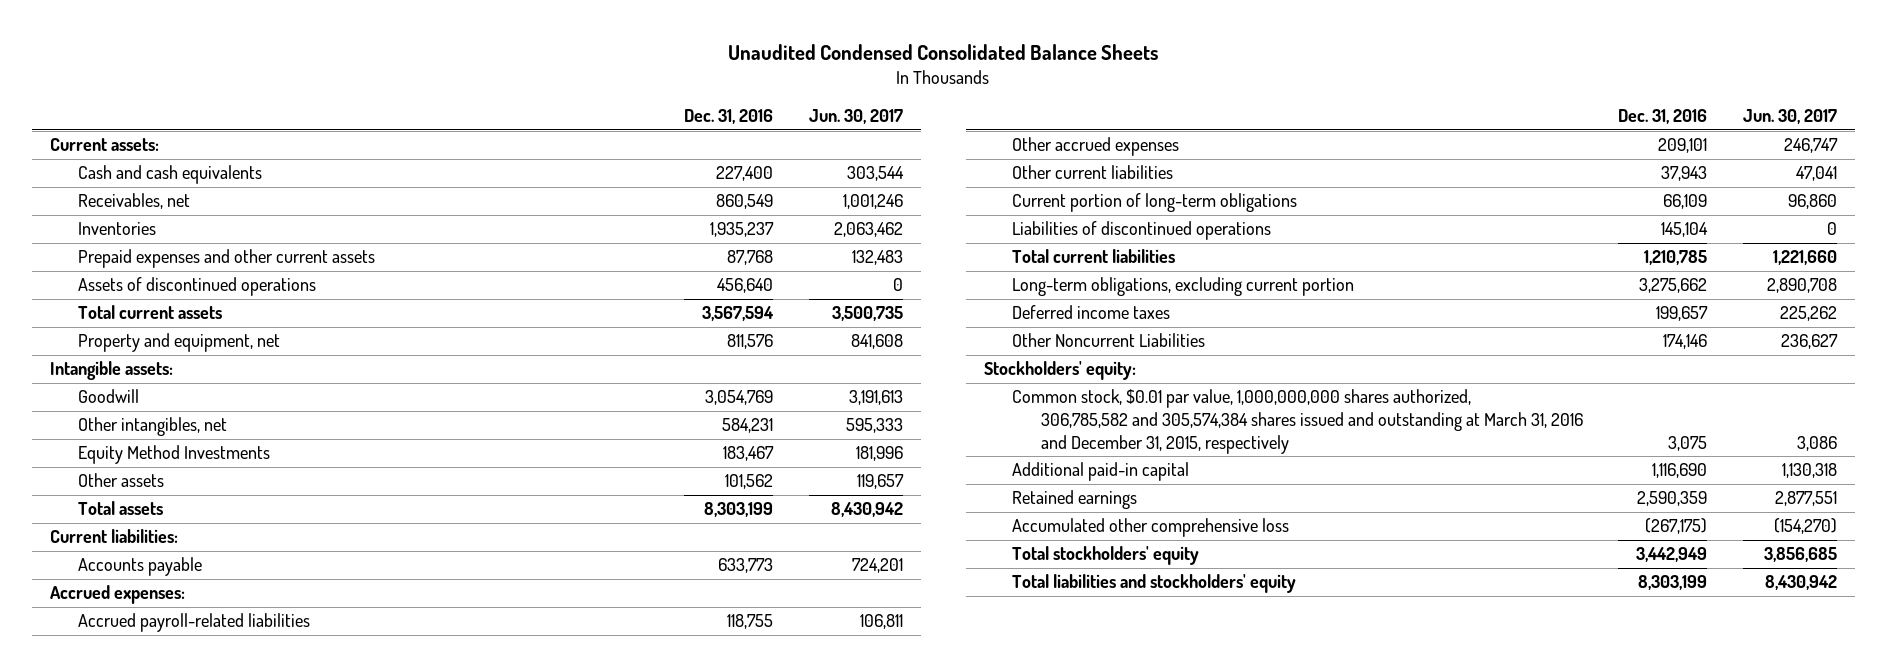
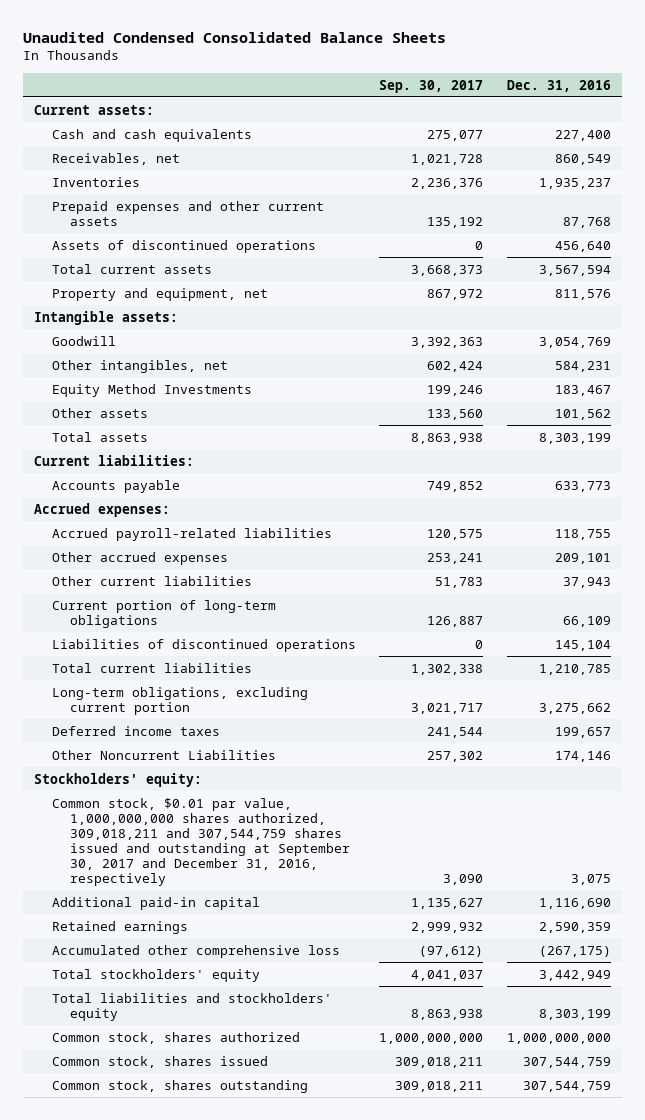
- | Dec. 31, 2016 | Jun. 30, 2017
+ | Sep. 30, 2017 | Dec. 31, 2016
- Common stock, $0.01 par value, 1,000,000,000 shares authorized, 306,785,582 and 305,574,384 shares issued and outstanding at March 31, 2016 and December 31, 2015, respectively | 3,075 | 3,086
+ Common stock, $0.01 par value, 1,000,000,000 shares authorized, 309,018,211 and 307,544,759 shares issued and outstanding at September 30, 2017 and December 31, 2016, respectively | 3,090 | 3,075
+ Common stock, shares authorized | 1,000,000,000 | 1,000,000,000
+ Common stock, shares issued | 309,018,211 | 307,544,759
+ Common stock, shares outstanding | 309,018,211 | 307,544,759

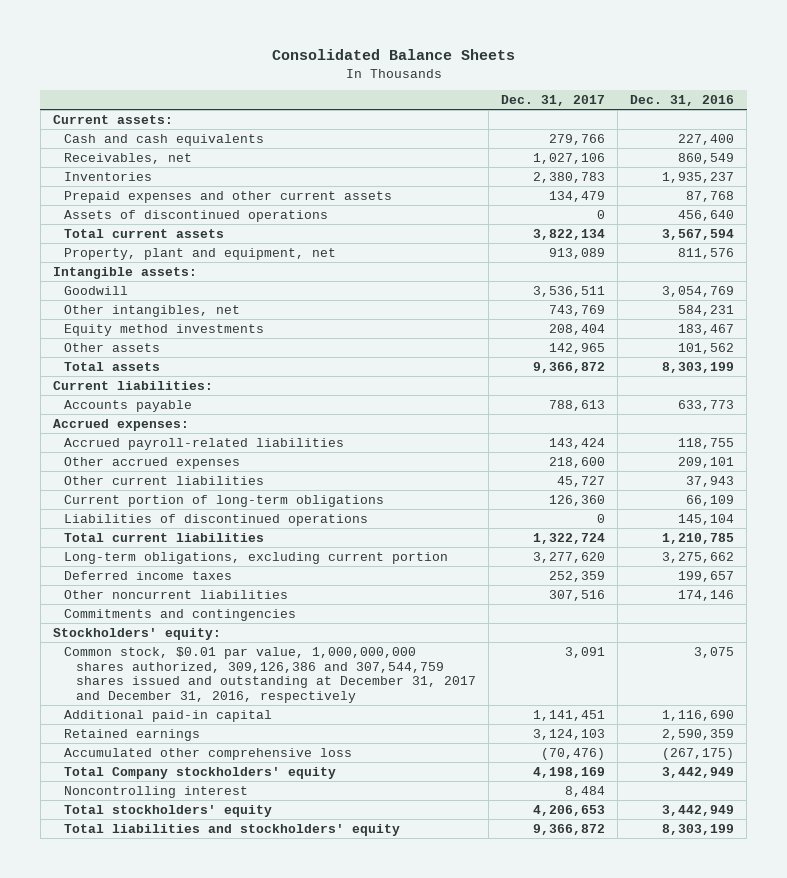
- Unaudited Condensed Consolidated Balance Sheets
+ Consolidated Balance Sheets
- | Sep. 30, 2017 | Dec. 31, 2016
+ | Dec. 31, 2017 | Dec. 31, 2016
- Property and equipment, net | 867,972 | 811,576
+ Property, plant and equipment, net | 913,089 | 811,576
- Equity Method Investments | 199,246 | 183,467
+ Equity method investments | 208,404 | 183,467
- Other Noncurrent Liabilities | 257,302 | 174,146
+ Other noncurrent liabilities | 307,516 | 174,146
+ Commitments and contingencies
- Common stock, $0.01 par value, 1,000,000,000 shares authorized, 309,018,211 and 307,544,759 shares issued and outstanding at September 30, 2017 and December 31, 2016, respectively | 3,090 | 3,075
+ Common stock, $0.01 par value, 1,000,000,000 shares authorized, 309,126,386 and 307,544,759 shares issued and outstanding at December 31, 2017 and December 31, 2016, respectively | 3,091 | 3,075
+ Total Company stockholders' equity | 4,198,169 | 3,442,949
+ Noncontrolling interest | 8,484 |
- Common stock, shares authorized | 1,000,000,000 | 1,000,000,000
- Common stock, shares issued | 309,018,211 | 307,544,759
- Common stock, shares outstanding | 309,018,211 | 307,544,759

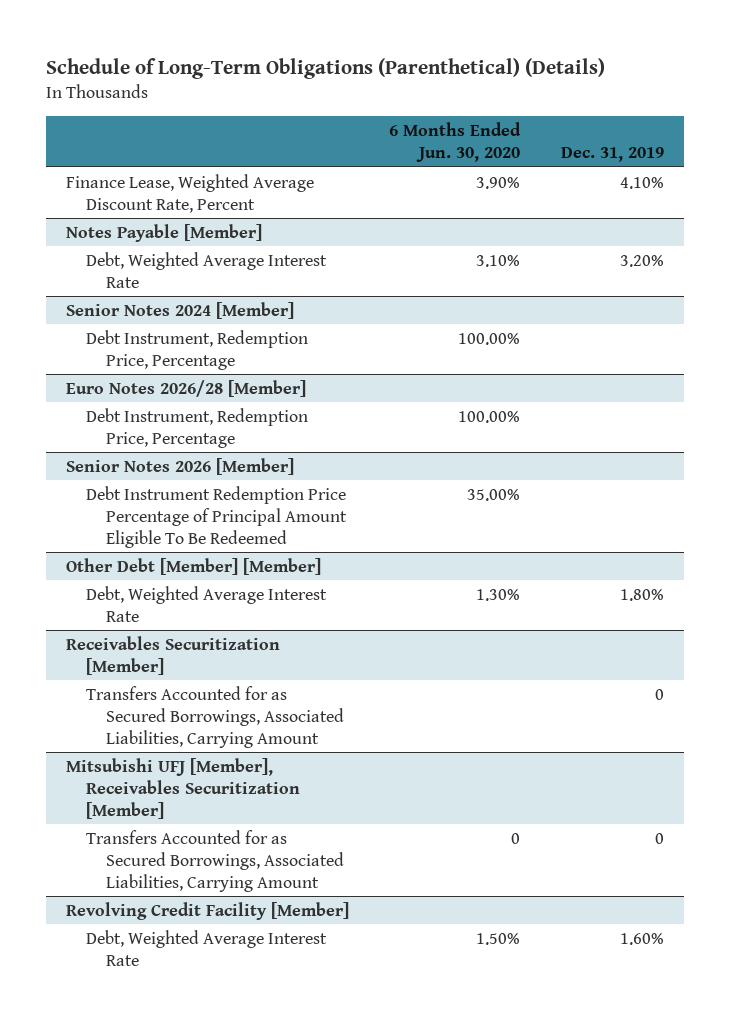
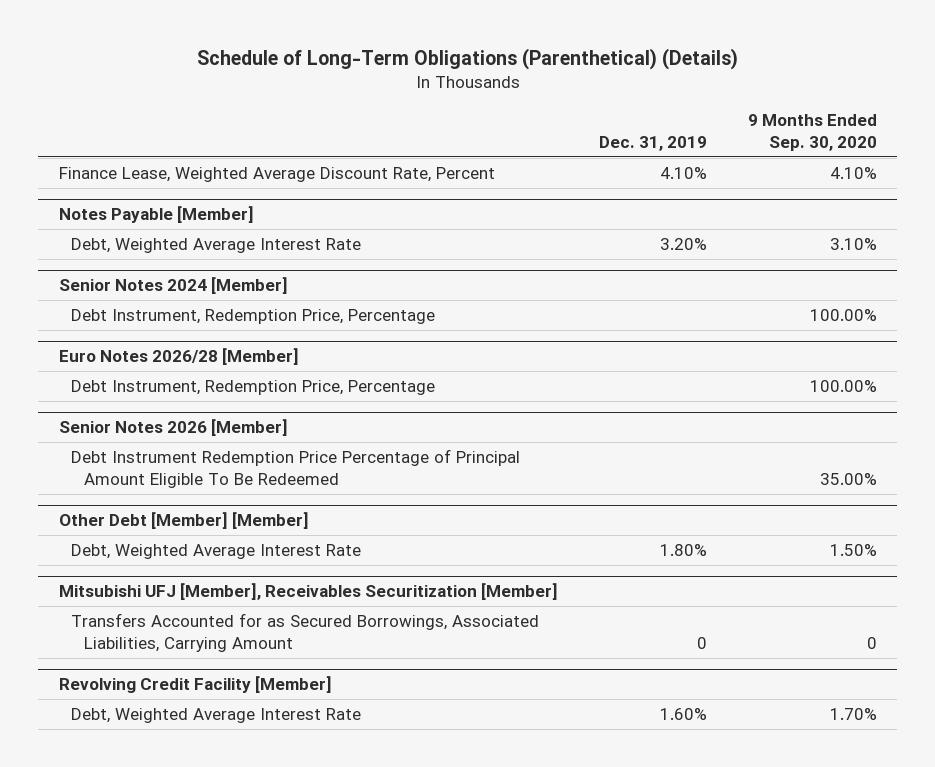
- | 6 Months Ended Jun. 30, 2020 | Dec. 31, 2019
+ | Dec. 31, 2019 | 9 Months Ended Sep. 30, 2020
- Receivables Securitization [Member]
- Transfers Accounted for as Secured Borrowings, Associated Liabilities, Carrying Amount | | 0

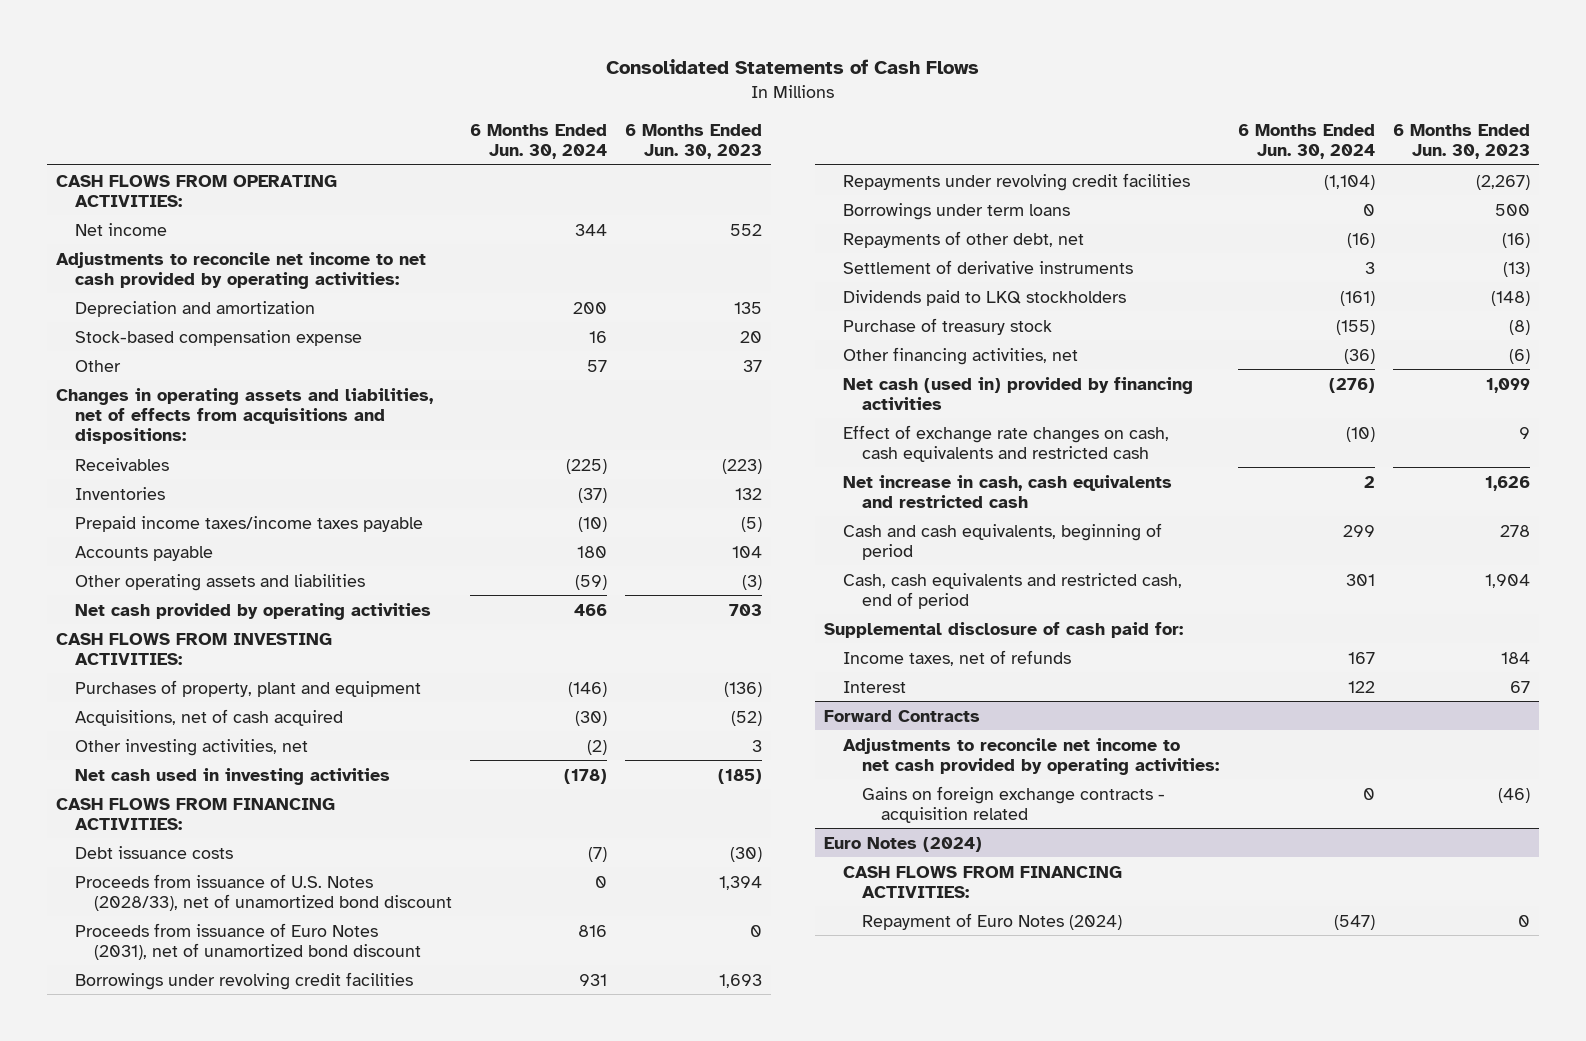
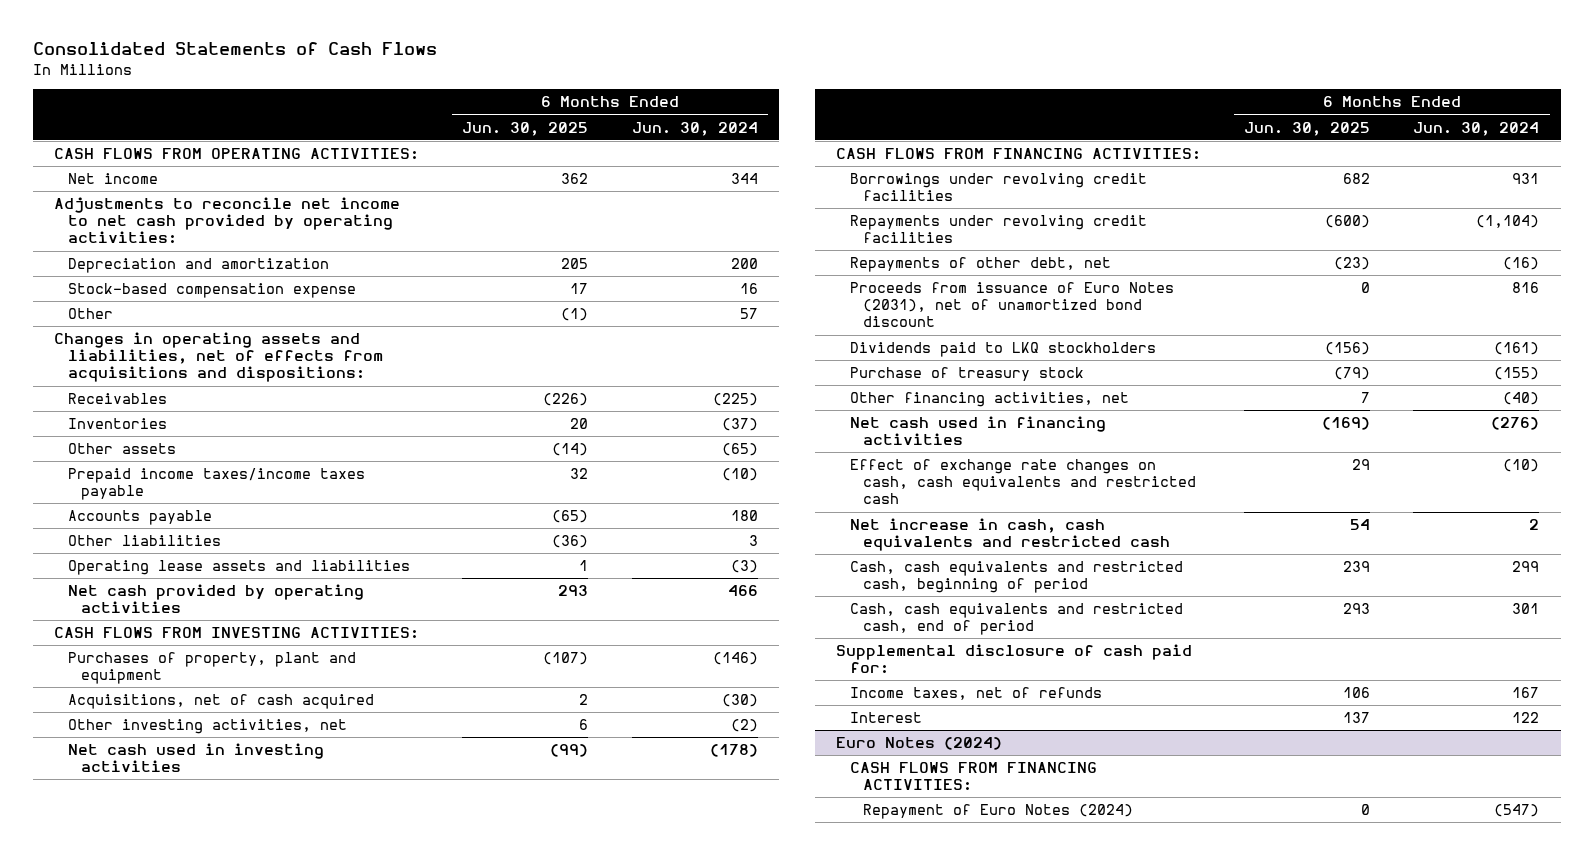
- | 6 Months Ended Jun. 30, 2024 | 6 Months Ended Jun. 30, 2023
+ | 6 Months Ended Jun. 30, 2025 | 6 Months Ended Jun. 30, 2024
+ Other assets | (14) | (65)
- Other operating assets and liabilities | (59) | (3)
+ Other liabilities | (36) | 3
+ Operating lease assets and liabilities | 1 | (3)
- Debt issuance costs | (7) | (30)
- Proceeds from issuance of U.S. Notes (2028/33), net of unamortized bond discount | 0 | 1,394
- Borrowings under term loans | 0 | 500
- Settlement of derivative instruments | 3 | (13)
moved down: Proceeds from issuance of Euro Notes (2031), net of unamortized bond discount | 0 | 816
- Other financing activities, net | (36) | (6)
- Net cash (used in) provided by financing activities | (276) | 1,099
+ Other financing activities, net | 7 | (40)
+ Net cash used in financing activities | (169) | (276)
- Cash and cash equivalents, beginning of period | 299 | 278
+ Cash, cash equivalents and restricted cash, beginning of period | 239 | 299
- Forward Contracts
- Adjustments to reconcile net income to net cash provided by operating activities:
- Gains on foreign exchange contracts - acquisition related | 0 | (46)

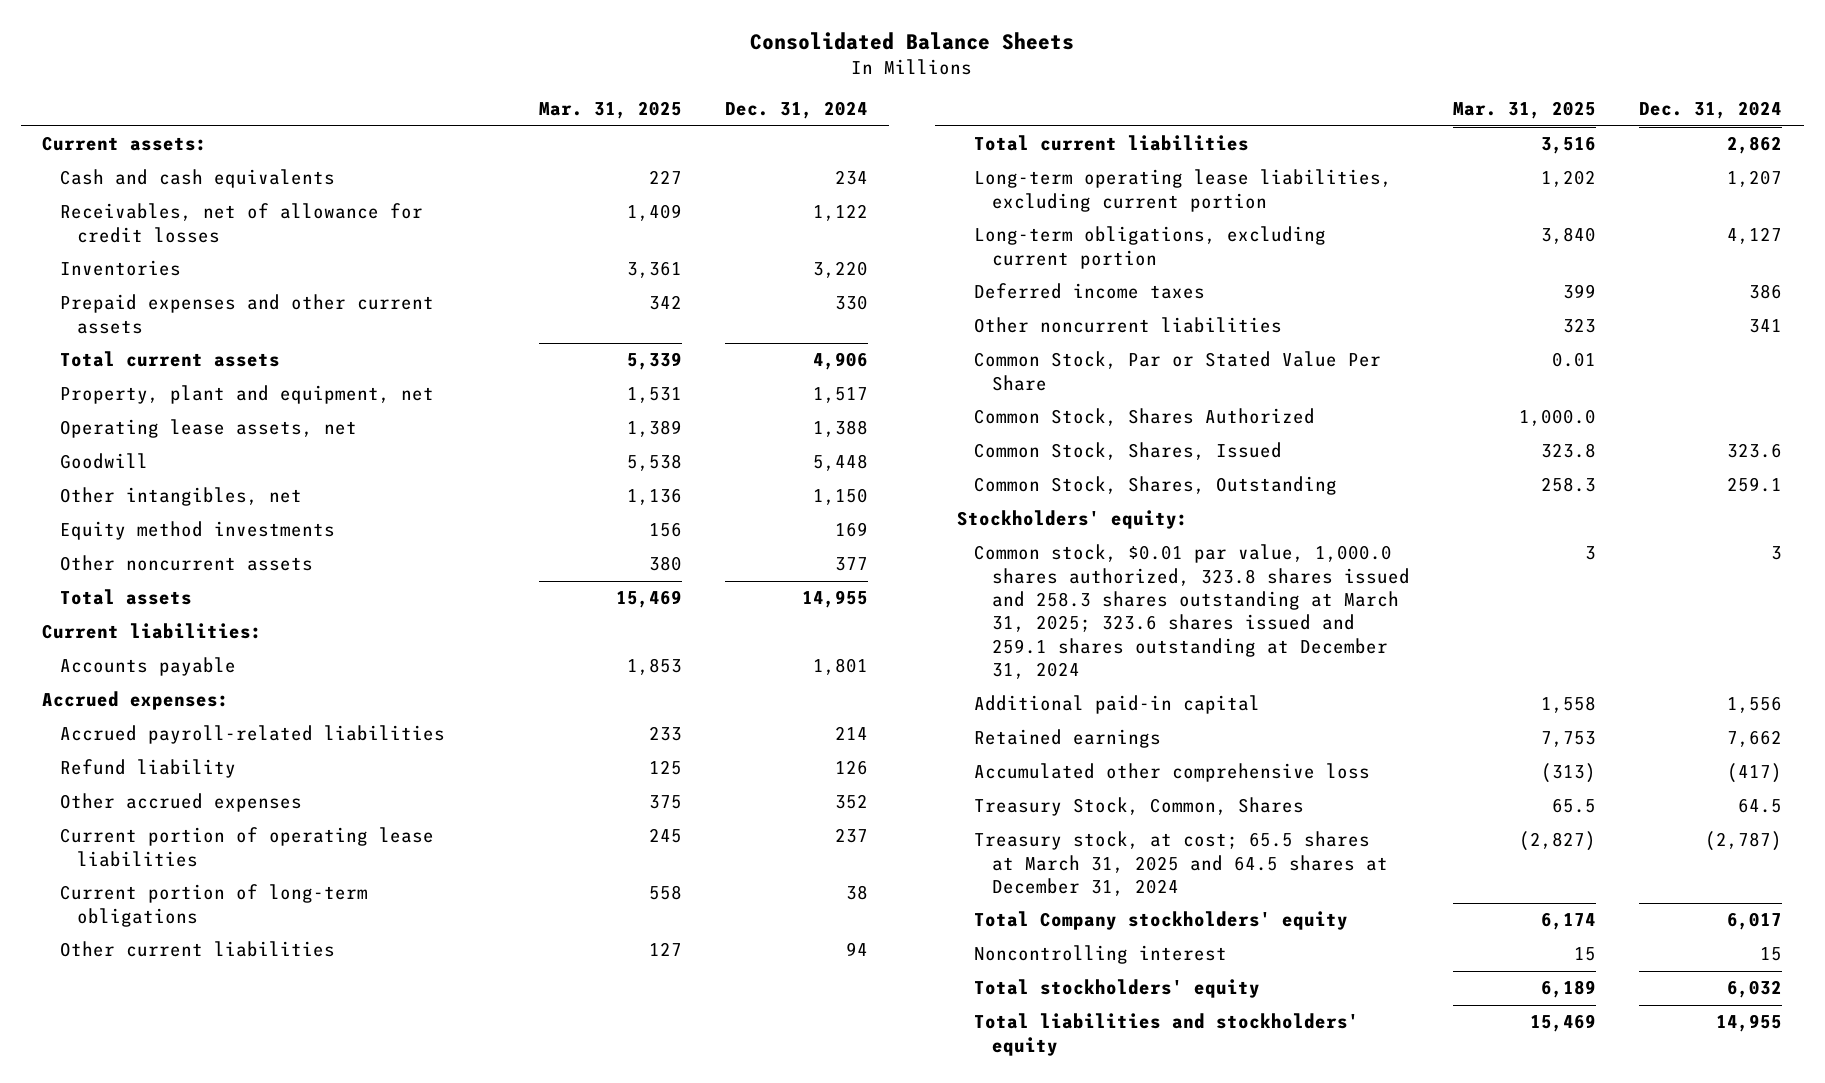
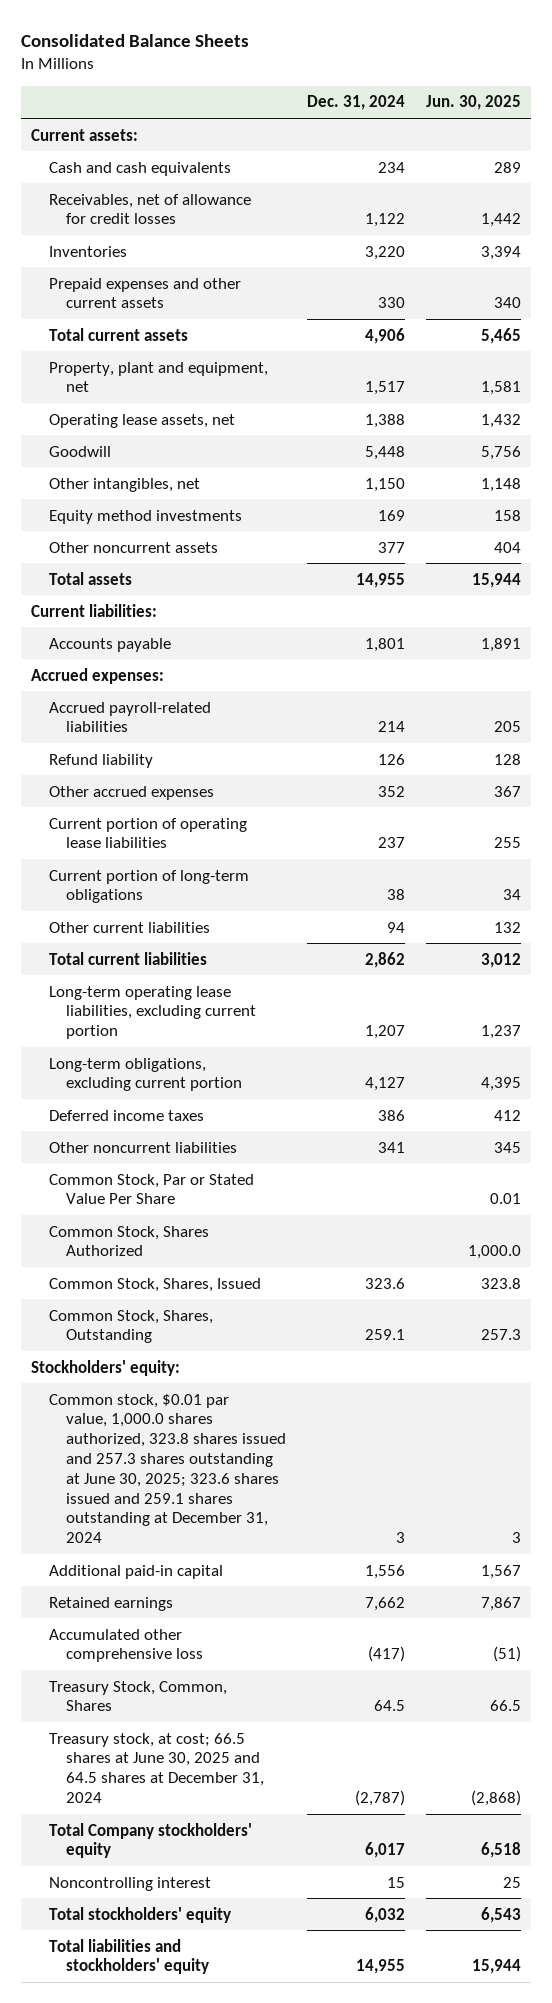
- | Mar. 31, 2025 | Dec. 31, 2024
+ | Dec. 31, 2024 | Jun. 30, 2025
- Common stock, $0.01 par value, 1,000.0 shares authorized, 323.8 shares issued and 258.3 shares outstanding at March 31, 2025; 323.6 shares issued and 259.1 shares outstanding at December 31, 2024 | 3 | 3
+ Common stock, $0.01 par value, 1,000.0 shares authorized, 323.8 shares issued and 257.3 shares outstanding at June 30, 2025; 323.6 shares issued and 259.1 shares outstanding at December 31, 2024 | 3 | 3
- Treasury stock, at cost; 65.5 shares at March 31, 2025 and 64.5 shares at December 31, 2024 | (2,827) | (2,787)
+ Treasury stock, at cost; 66.5 shares at June 30, 2025 and 64.5 shares at December 31, 2024 | (2,787) | (2,868)

